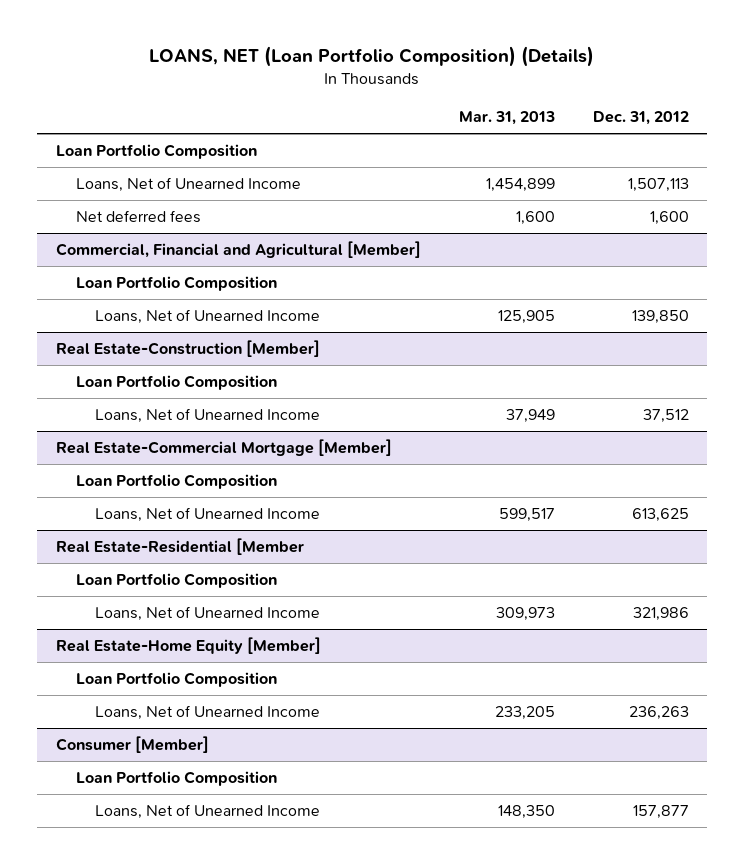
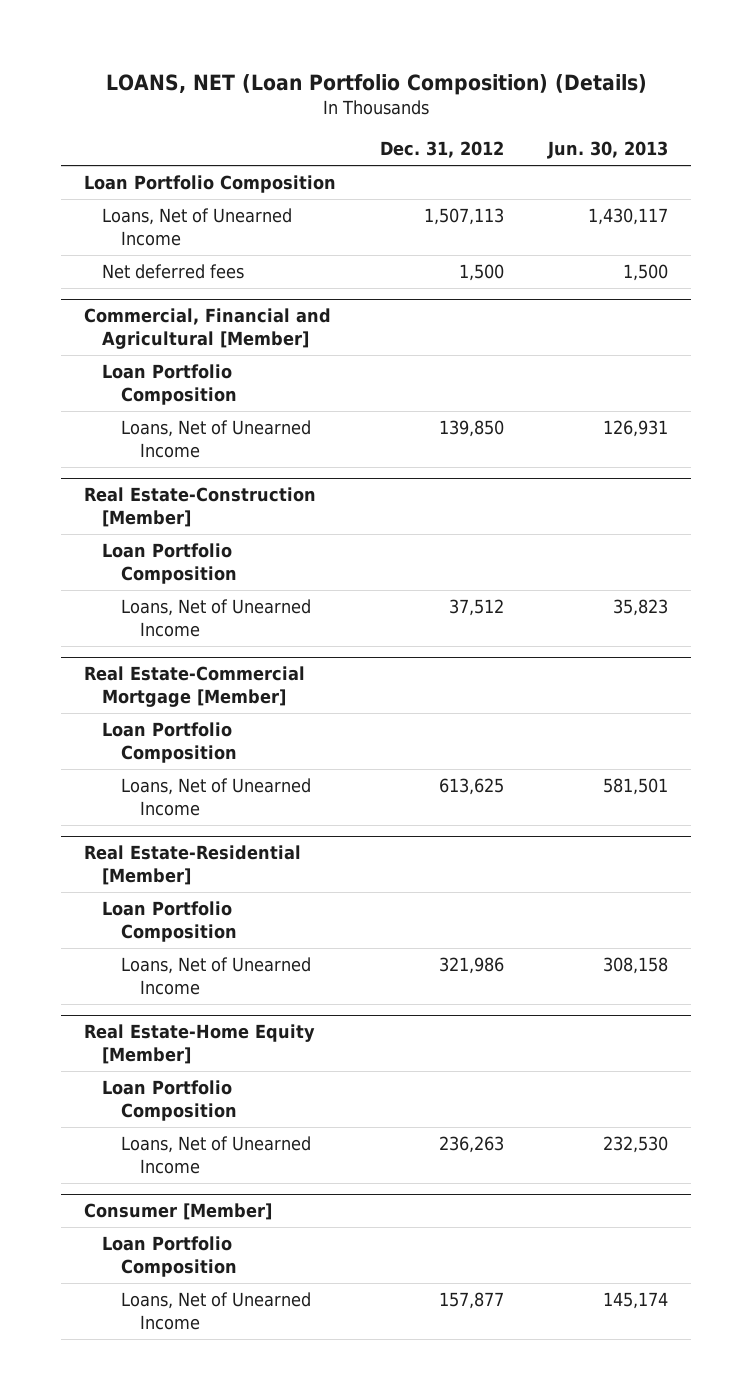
- | Mar. 31, 2013 | Dec. 31, 2012
+ | Dec. 31, 2012 | Jun. 30, 2013
- Net deferred fees | 1,600 | 1,600
+ Net deferred fees | 1,500 | 1,500
- Real Estate-Residential [Member
+ Real Estate-Residential [Member]

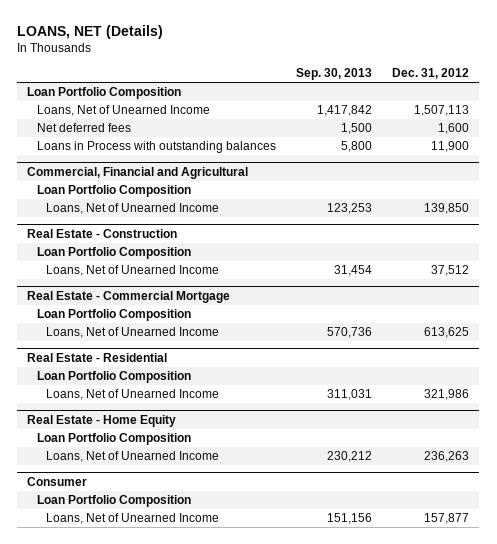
- LOANS, NET (Loan Portfolio Composition) (Details)
+ LOANS, NET (Details)
- | Dec. 31, 2012 | Jun. 30, 2013
+ | Sep. 30, 2013 | Dec. 31, 2012
- Net deferred fees | 1,500 | 1,500
- Commercial, Financial and Agricultural [Member]
+ Net deferred fees | 1,500 | 1,600
+ Loans in Process with outstanding balances | 5,800 | 11,900
+ Commercial, Financial and Agricultural
- Real Estate-Construction [Member]
+ Real Estate - Construction
- Real Estate-Commercial Mortgage [Member]
+ Real Estate - Commercial Mortgage
- Real Estate-Residential [Member]
+ Real Estate - Residential
- Real Estate-Home Equity [Member]
+ Real Estate - Home Equity
- Consumer [Member]
+ Consumer

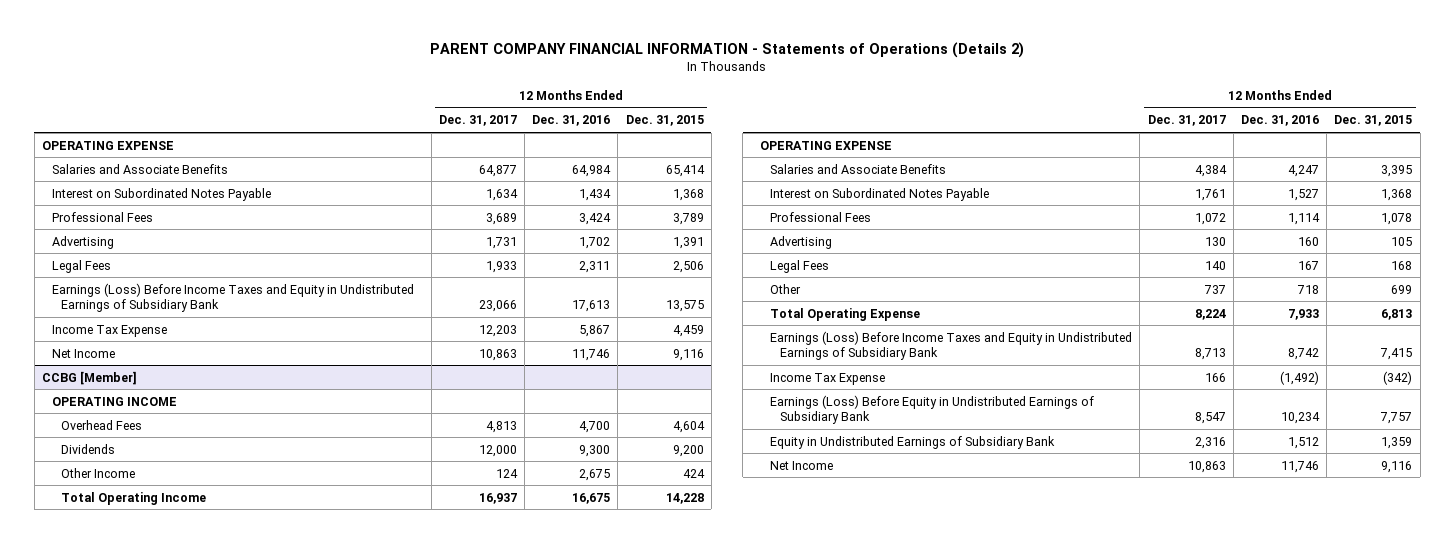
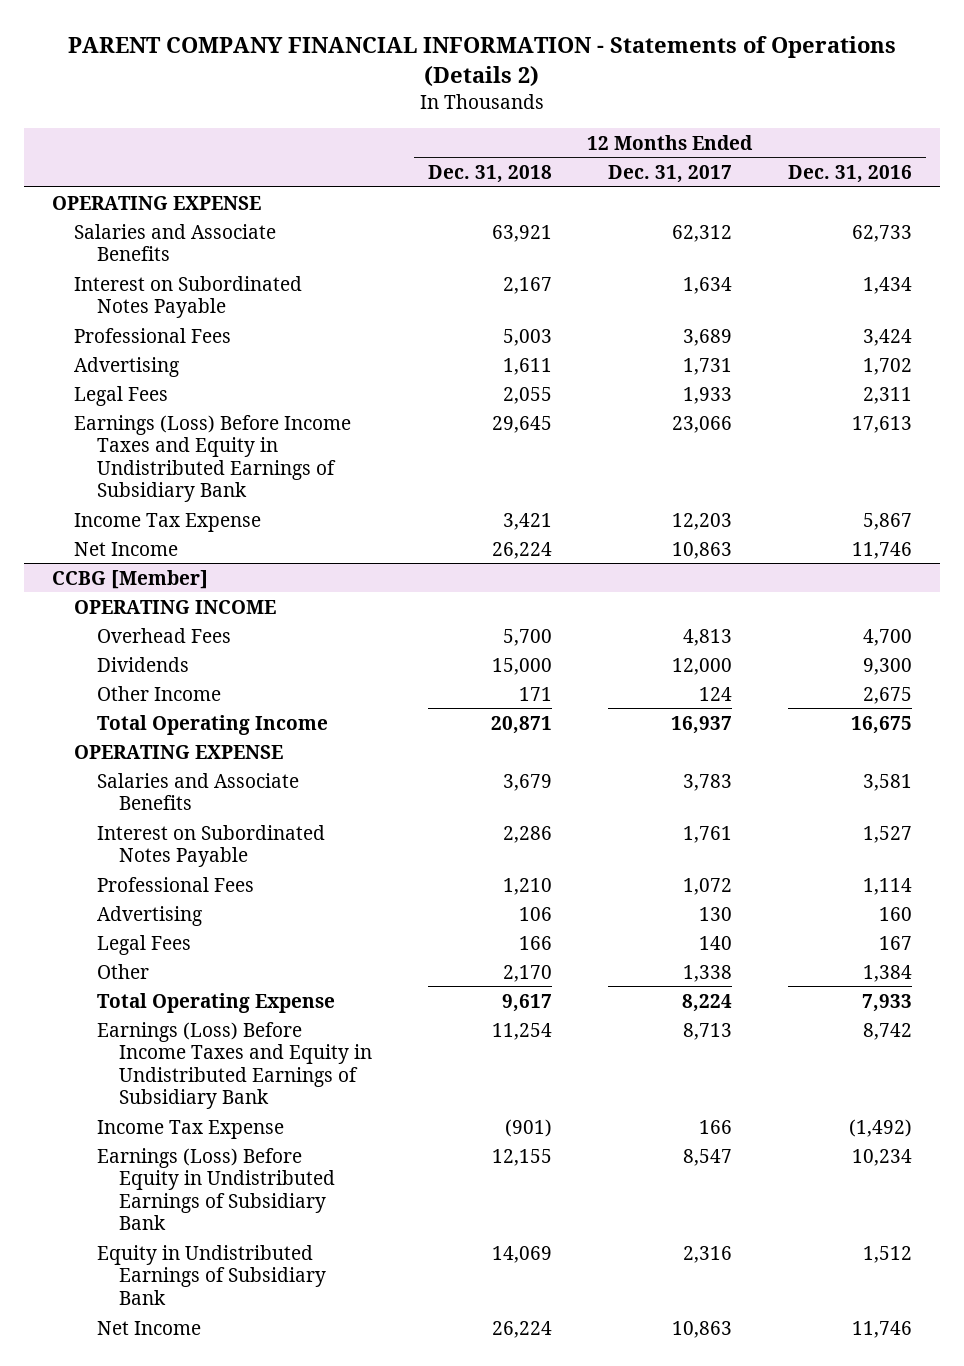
- | 12 Months Ended Dec. 31, 2017 | 12 Months Ended Dec. 31, 2016 | 12 Months Ended Dec. 31, 2015
+ | 12 Months Ended Dec. 31, 2018 | 12 Months Ended Dec. 31, 2017 | 12 Months Ended Dec. 31, 2016
- Salaries and Associate Benefits | 64,877 | 64,984 | 65,414
+ Salaries and Associate Benefits | 63,921 | 62,312 | 62,733
@ CCBG [Member]
- Salaries and Associate Benefits | 4,384 | 4,247 | 3,395
+ Salaries and Associate Benefits | 3,679 | 3,783 | 3,581
- Other | 737 | 718 | 699
+ Other | 2,170 | 1,338 | 1,384

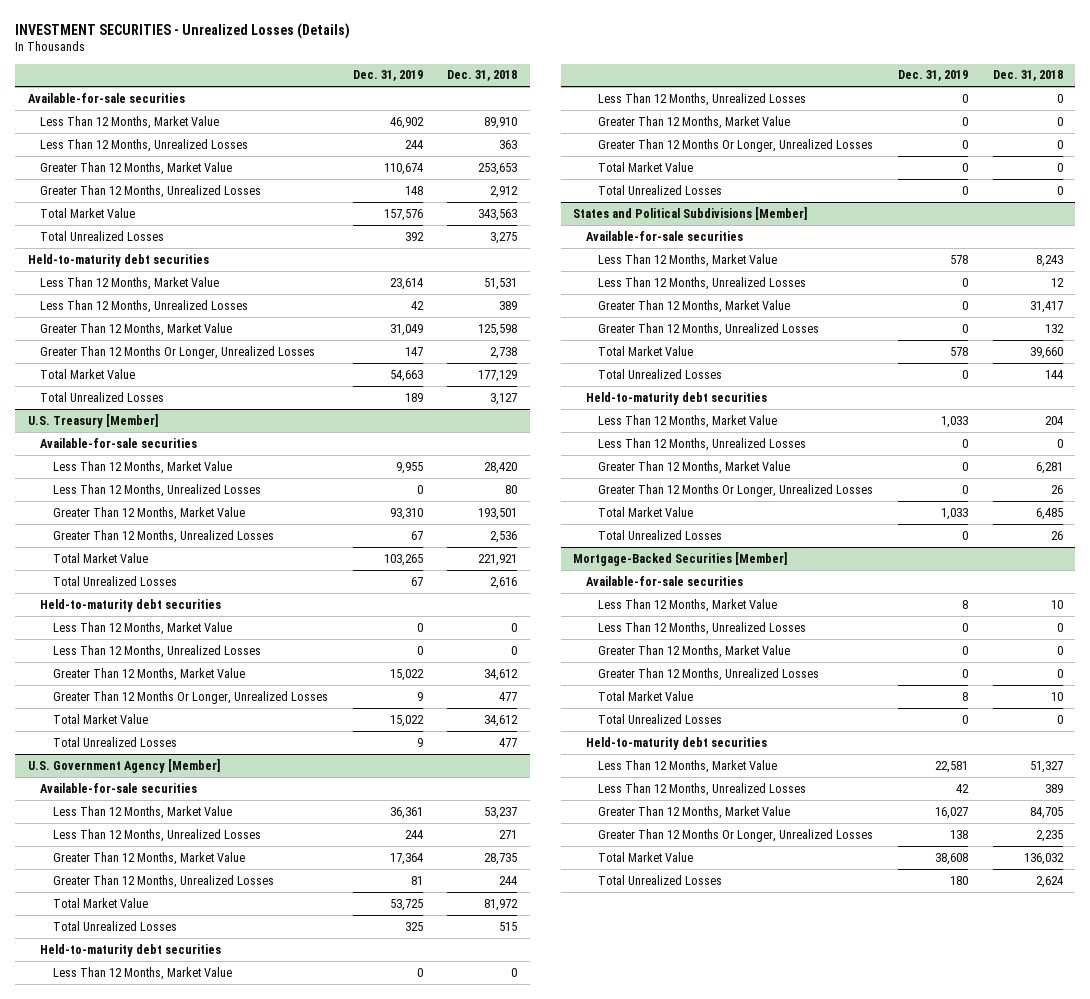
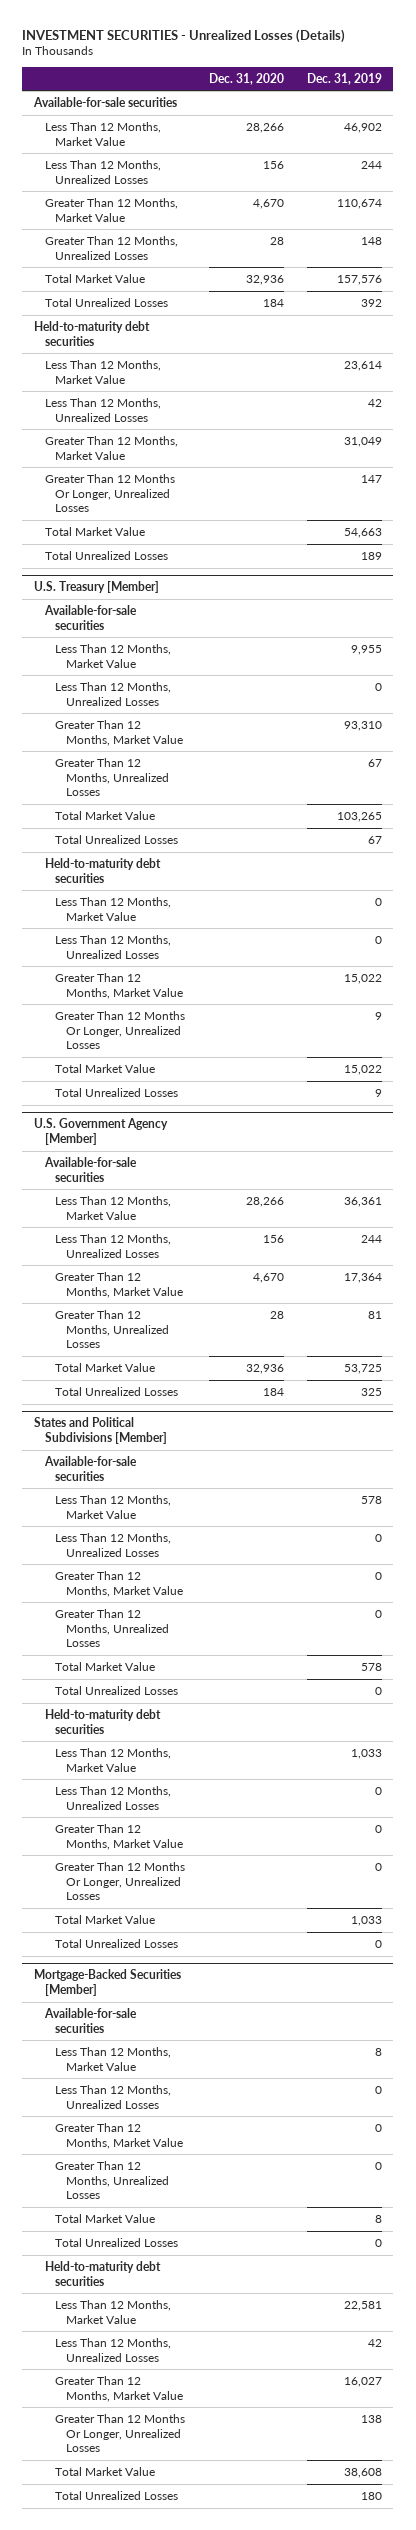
- | Dec. 31, 2019 | Dec. 31, 2018
+ | Dec. 31, 2020 | Dec. 31, 2019
@ U.S. Government Agency [Member]
- Held-to-maturity debt securities
- Less Than 12 Months, Market Value | 0 | 0
- Less Than 12 Months, Unrealized Losses | 0 | 0
- Greater Than 12 Months, Market Value | 0 | 0
- Greater Than 12 Months Or Longer, Unrealized Losses | 0 | 0
- Total Market Value | 0 | 0
- Total Unrealized Losses | 0 | 0

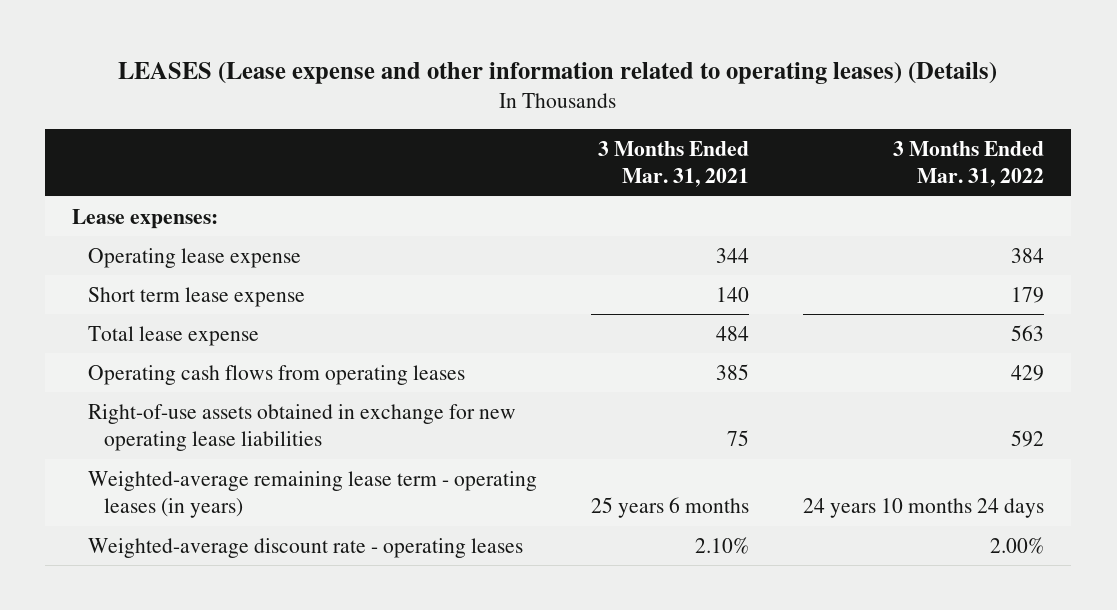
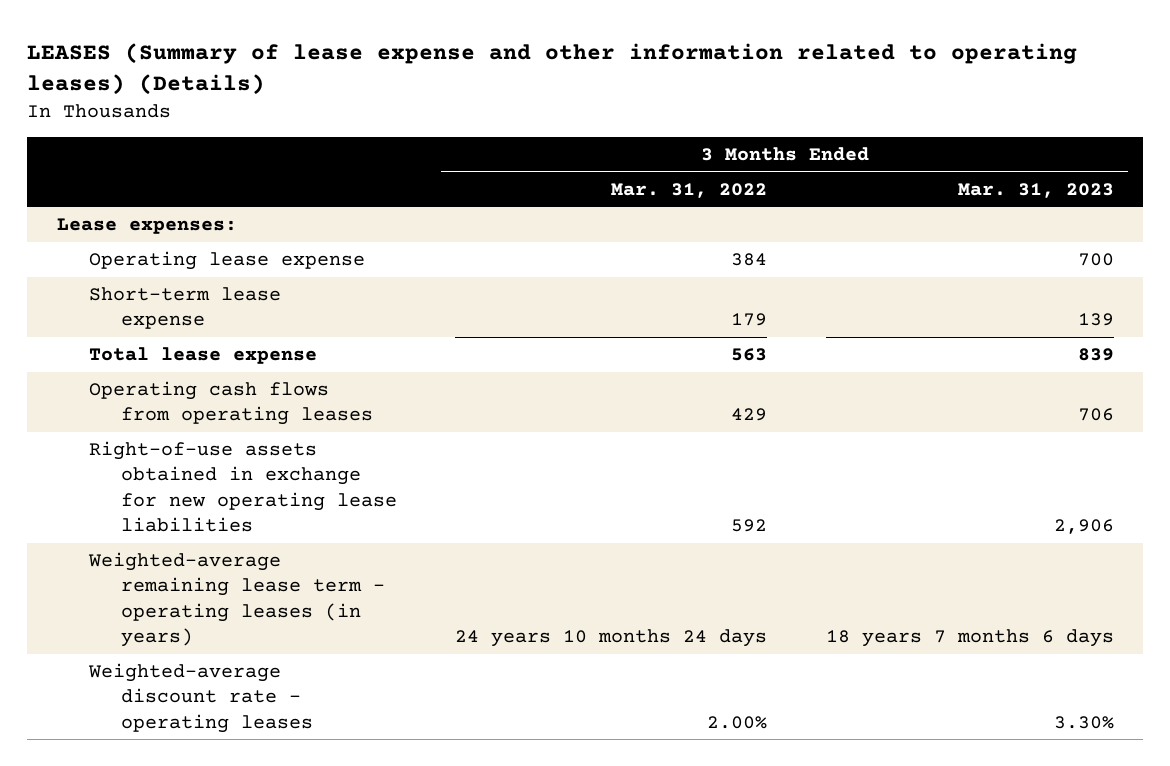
- LEASES (Lease expense and other information related to operating leases) (Details)
+ LEASES (Summary of lease expense and other information related to operating leases) (Details)
- | 3 Months Ended Mar. 31, 2021 | 3 Months Ended Mar. 31, 2022
+ | 3 Months Ended Mar. 31, 2022 | 3 Months Ended Mar. 31, 2023
- Short term lease expense | 140 | 179
+ Short-term lease expense | 179 | 139

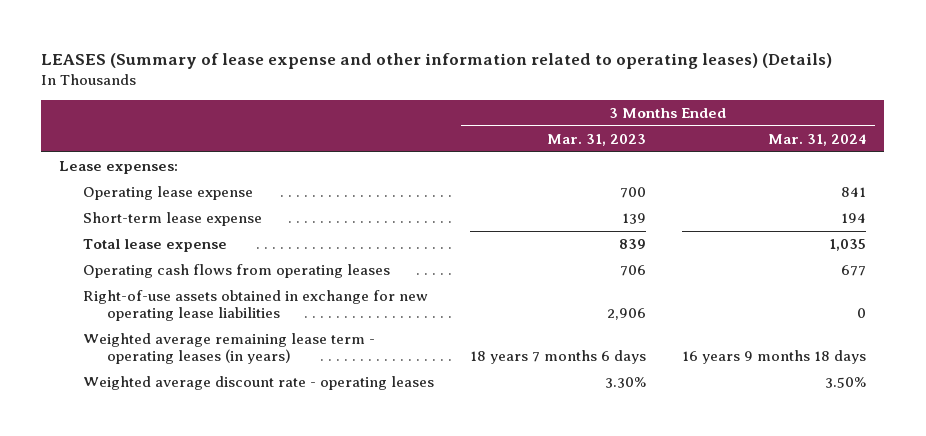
- | 3 Months Ended Mar. 31, 2022 | 3 Months Ended Mar. 31, 2023
+ | 3 Months Ended Mar. 31, 2023 | 3 Months Ended Mar. 31, 2024
- Weighted-average remaining lease term - operating leases (in years) | 24 years 10 months 24 days | 18 years 7 months 6 days
- Weighted-average discount rate - operating leases | 2.00% | 3.30%
+ Weighted average remaining lease term - operating leases (in years) | 18 years 7 months 6 days | 16 years 9 months 18 days
+ Weighted average discount rate - operating leases | 3.30% | 3.50%

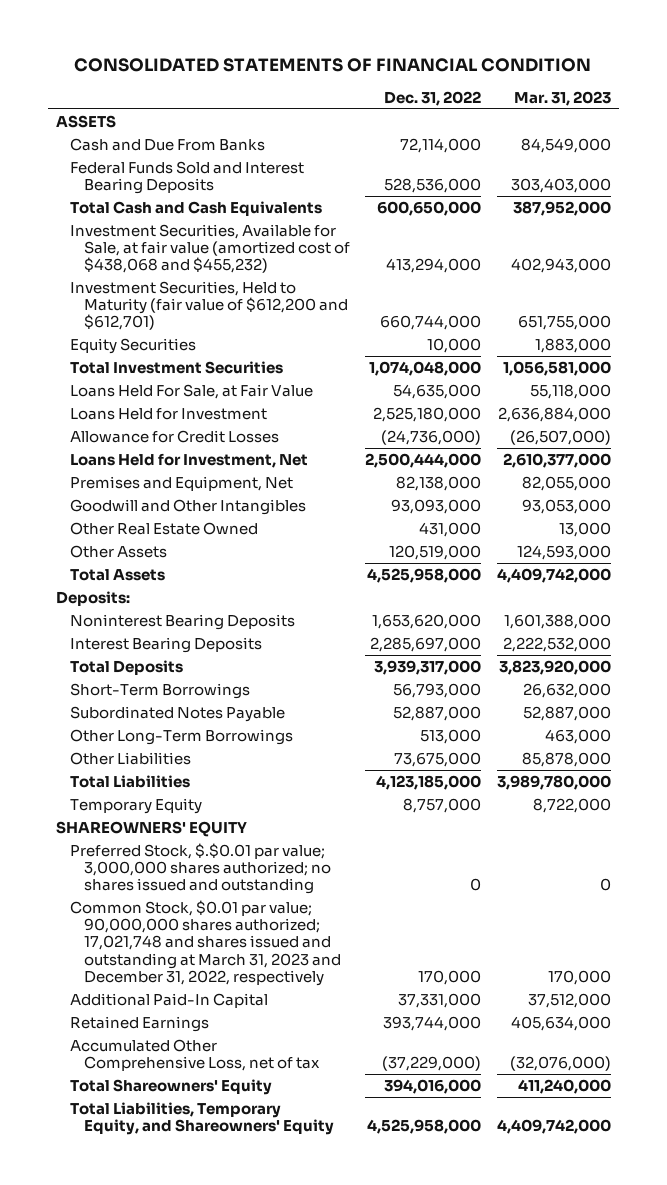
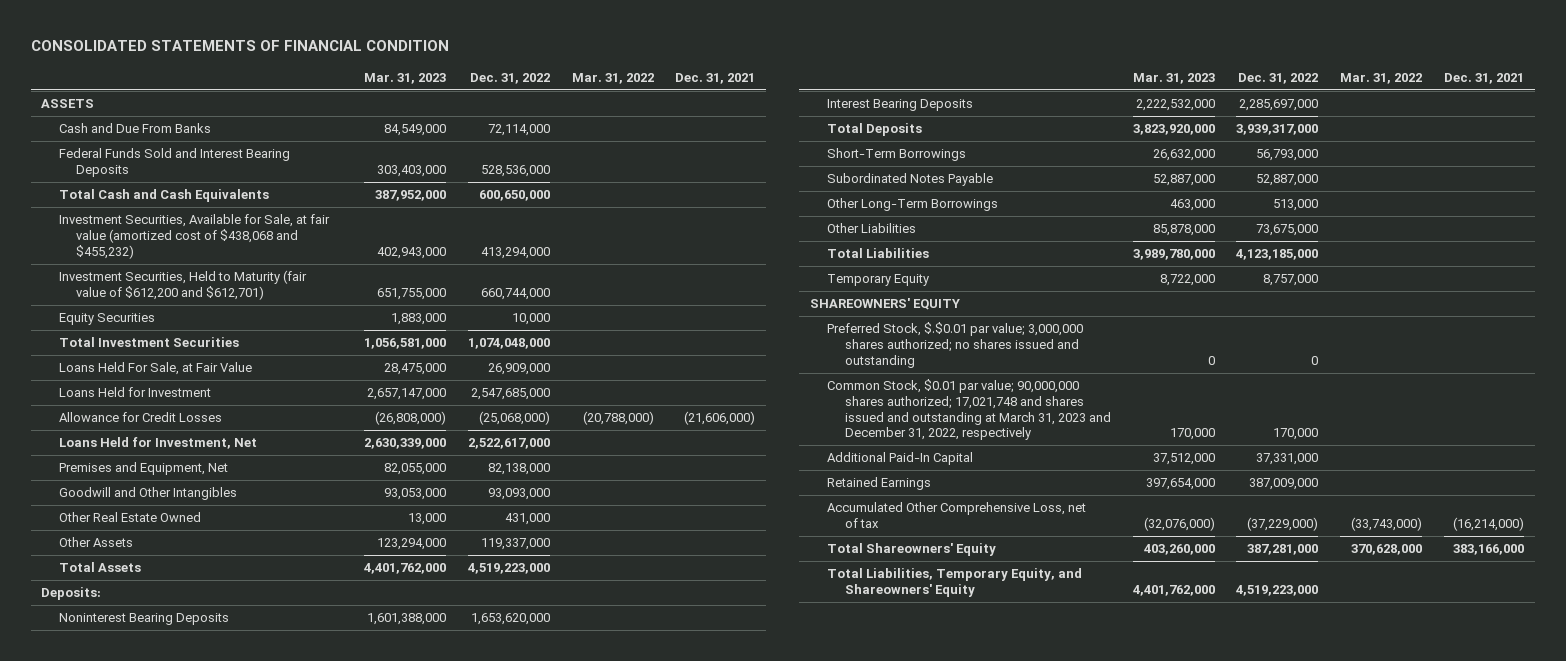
- | Dec. 31, 2022 | Mar. 31, 2023
+ | Mar. 31, 2023 | Dec. 31, 2022 | Mar. 31, 2022 | Dec. 31, 2021
- Loans Held For Sale, at Fair Value | 54,635,000 | 55,118,000
- Loans Held for Investment | 2,525,180,000 | 2,636,884,000
- Allowance for Credit Losses | (24,736,000) | (26,507,000)
- Loans Held for Investment, Net | 2,500,444,000 | 2,610,377,000
+ Loans Held For Sale, at Fair Value | 28,475,000 | 26,909,000 | |
+ Loans Held for Investment | 2,657,147,000 | 2,547,685,000 | |
+ Allowance for Credit Losses | (26,808,000) | (25,068,000) | (20,788,000) | (21,606,000)
+ Loans Held for Investment, Net | 2,630,339,000 | 2,522,617,000 | |
- Other Assets | 120,519,000 | 124,593,000
- Total Assets | 4,525,958,000 | 4,409,742,000
+ Other Assets | 123,294,000 | 119,337,000 | |
+ Total Assets | 4,401,762,000 | 4,519,223,000 | |
- Retained Earnings | 393,744,000 | 405,634,000
+ Retained Earnings | 397,654,000 | 387,009,000 | |
- Total Shareowners' Equity | 394,016,000 | 411,240,000
- Total Liabilities, Temporary Equity, and Shareowners' Equity | 4,525,958,000 | 4,409,742,000
+ Total Shareowners' Equity | 403,260,000 | 387,281,000 | 370,628,000 | 383,166,000
+ Total Liabilities, Temporary Equity, and Shareowners' Equity | 4,401,762,000 | 4,519,223,000 | |

